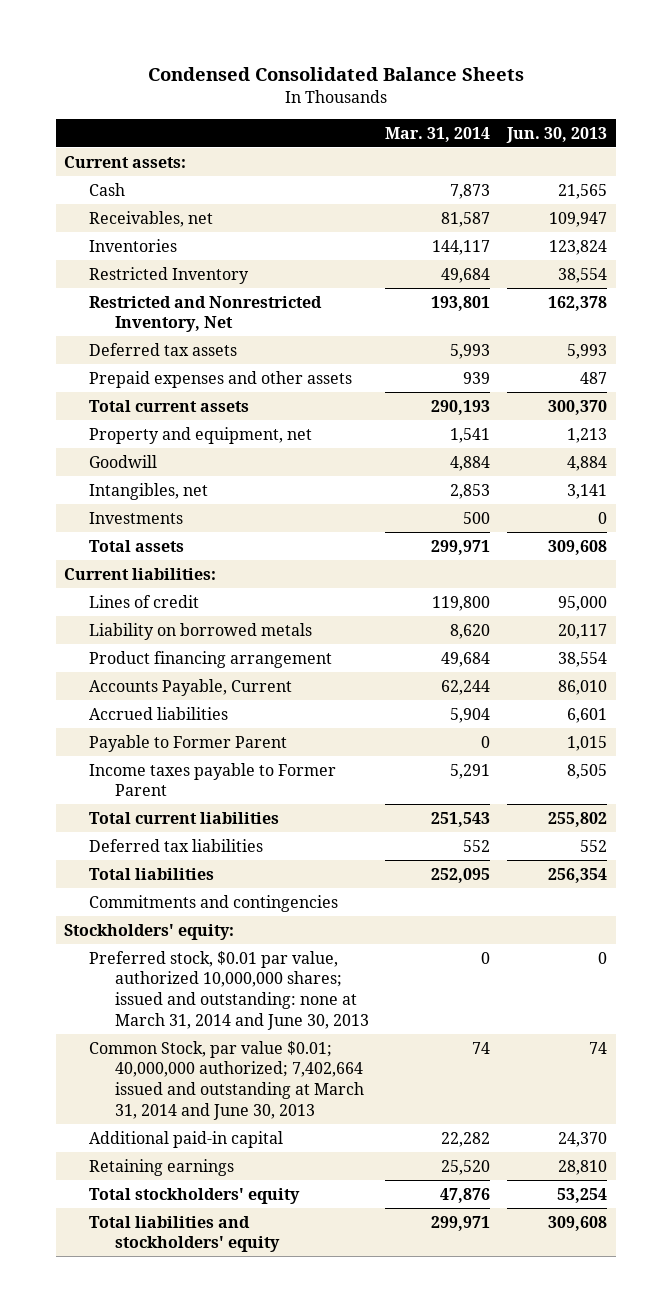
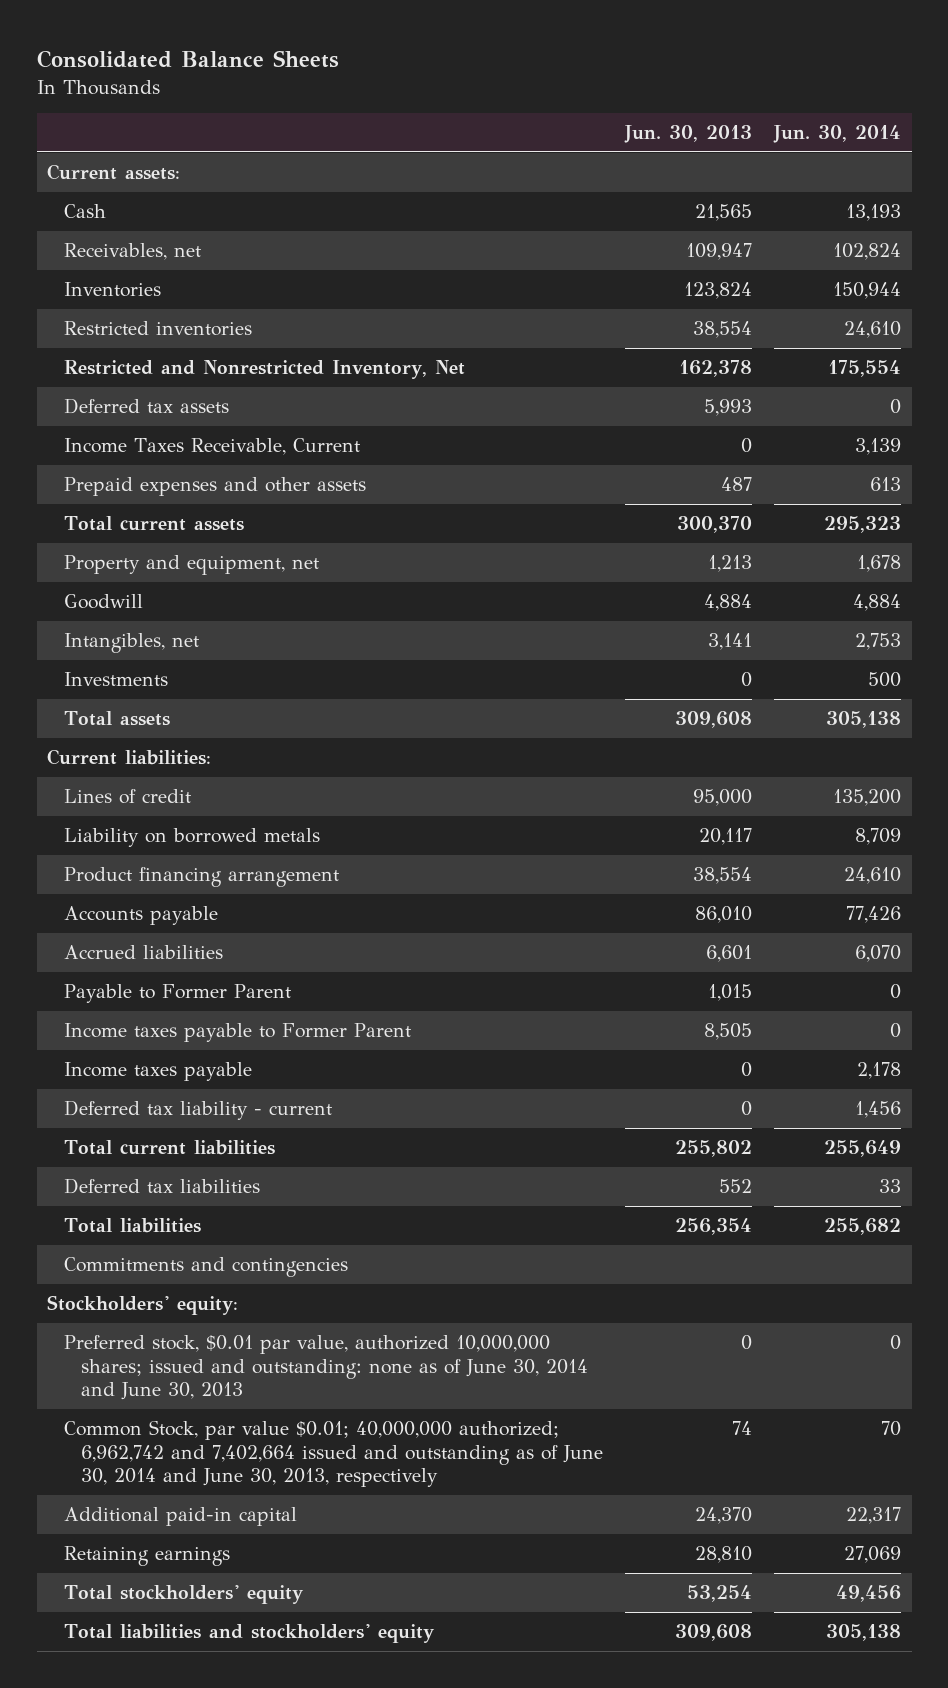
- Condensed Consolidated Balance Sheets
+ Consolidated Balance Sheets
- | Mar. 31, 2014 | Jun. 30, 2013
+ | Jun. 30, 2013 | Jun. 30, 2014
- Restricted Inventory | 49,684 | 38,554
+ Restricted inventories | 38,554 | 24,610
+ Income Taxes Receivable, Current | 0 | 3,139
- Accounts Payable, Current | 62,244 | 86,010
+ Accounts payable | 86,010 | 77,426
+ Income taxes payable | 0 | 2,178
+ Deferred tax liability - current | 0 | 1,456
- Preferred stock, $0.01 par value, authorized 10,000,000 shares; issued and outstanding: none at March 31, 2014 and June 30, 2013 | 0 | 0
- Common Stock, par value $0.01; 40,000,000 authorized; 7,402,664 issued and outstanding at March 31, 2014 and June 30, 2013 | 74 | 74
+ Preferred stock, $0.01 par value, authorized 10,000,000 shares; issued and outstanding: none as of June 30, 2014 and June 30, 2013 | 0 | 0
+ Common Stock, par value $0.01; 40,000,000 authorized; 6,962,742 and 7,402,664 issued and outstanding as of June 30, 2014 and June 30, 2013, respectively | 74 | 70

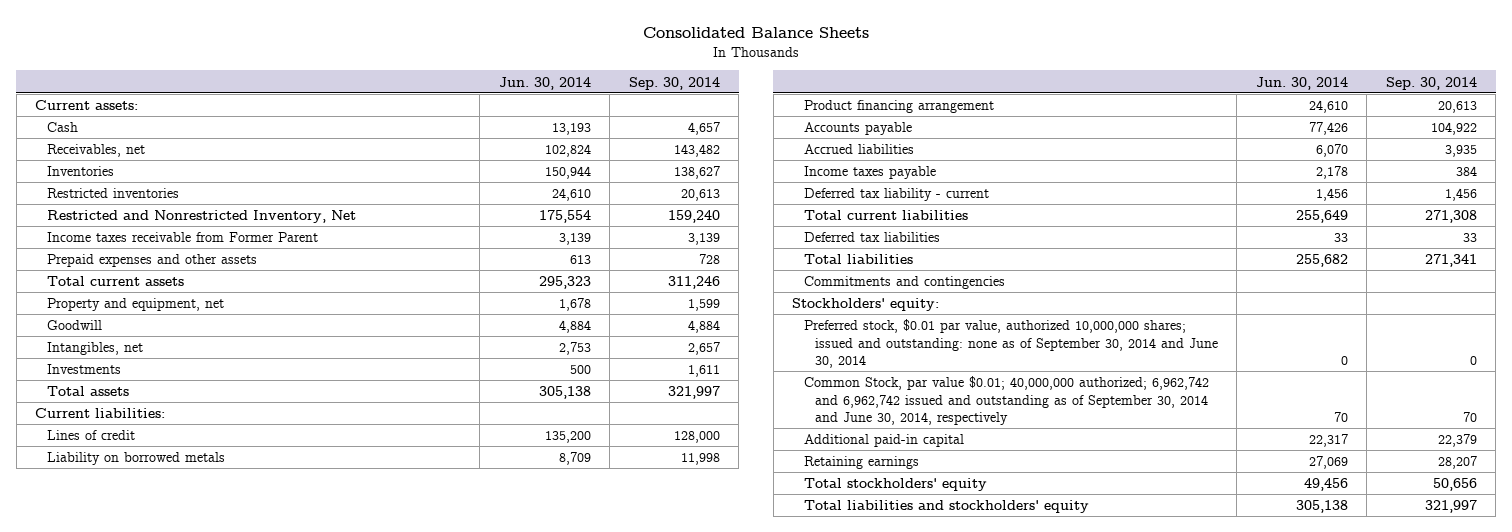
- | Jun. 30, 2013 | Jun. 30, 2014
+ | Jun. 30, 2014 | Sep. 30, 2014
- Deferred tax assets | 5,993 | 0
- Income Taxes Receivable, Current | 0 | 3,139
+ Income taxes receivable from Former Parent | 3,139 | 3,139
- Payable to Former Parent | 1,015 | 0
- Income taxes payable to Former Parent | 8,505 | 0
- Preferred stock, $0.01 par value, authorized 10,000,000 shares; issued and outstanding: none as of June 30, 2014 and June 30, 2013 | 0 | 0
- Common Stock, par value $0.01; 40,000,000 authorized; 6,962,742 and 7,402,664 issued and outstanding as of June 30, 2014 and June 30, 2013, respectively | 74 | 70
+ Preferred stock, $0.01 par value, authorized 10,000,000 shares; issued and outstanding: none as of September 30, 2014 and June 30, 2014 | 0 | 0
+ Common Stock, par value $0.01; 40,000,000 authorized; 6,962,742 and 6,962,742 issued and outstanding as of September 30, 2014 and June 30, 2014, respectively | 70 | 70

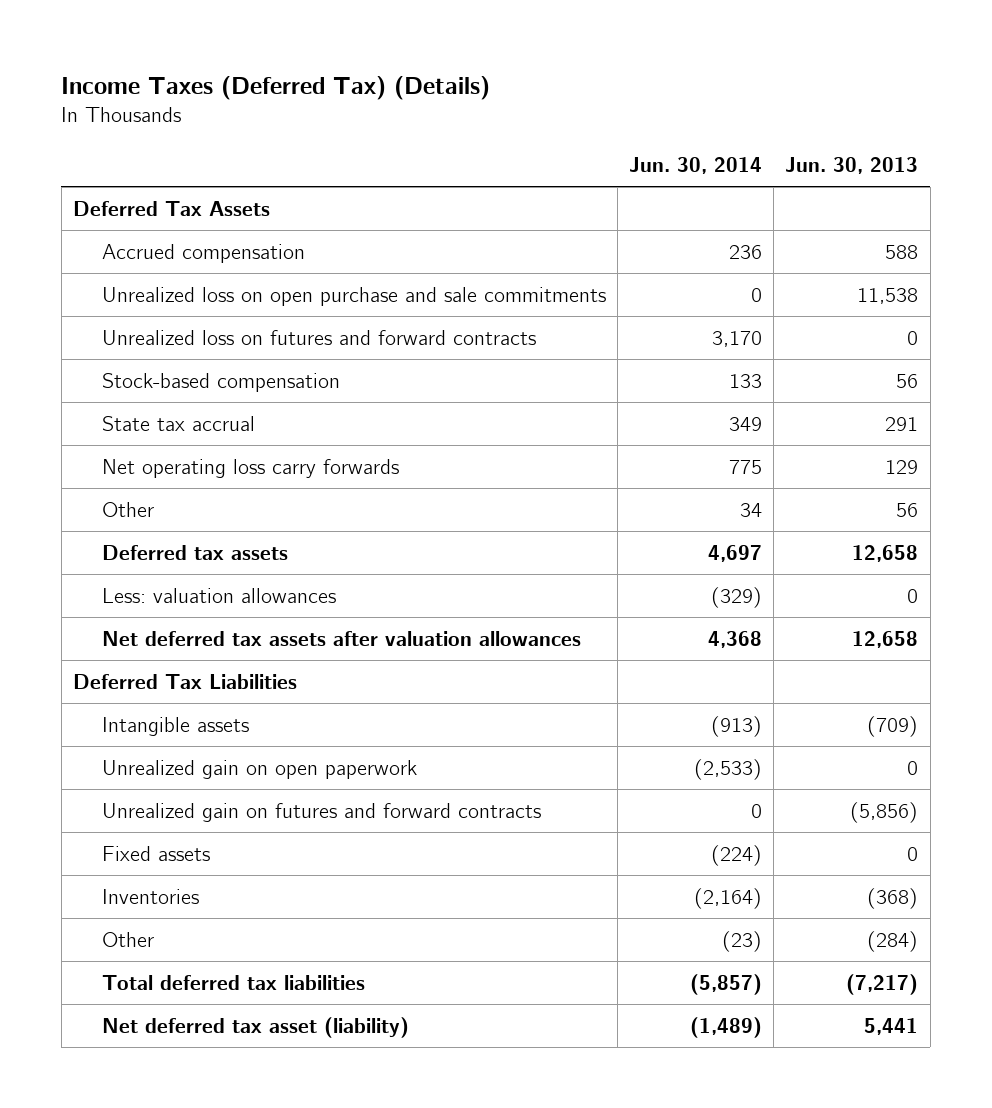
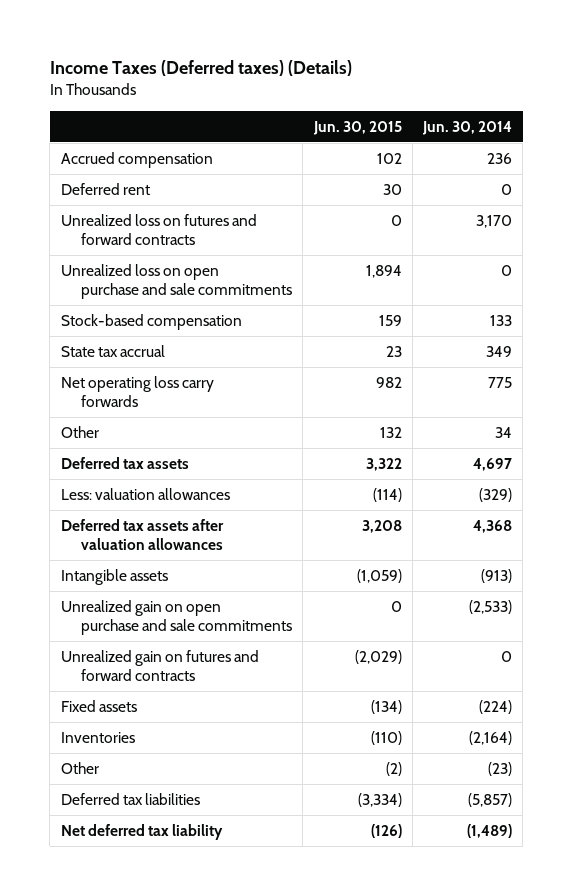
- Income Taxes (Deferred Tax) (Details)
+ Income Taxes (Deferred taxes) (Details)
- | Jun. 30, 2014 | Jun. 30, 2013
+ | Jun. 30, 2015 | Jun. 30, 2014
- Deferred Tax Assets
+ Deferred rent | 30 | 0
moved down: Unrealized loss on open purchase and sale commitments | 1,894 | 0
- Net deferred tax assets after valuation allowances | 4,368 | 12,658
- Deferred Tax Liabilities
+ Deferred tax assets after valuation allowances | 3,208 | 4,368
- Unrealized gain on open paperwork | (2,533) | 0
+ Unrealized gain on open purchase and sale commitments | 0 | (2,533)
- Total deferred tax liabilities | (5,857) | (7,217)
- Net deferred tax asset (liability) | (1,489) | 5,441
+ Deferred tax liabilities | (3,334) | (5,857)
+ Net deferred tax liability | (126) | (1,489)

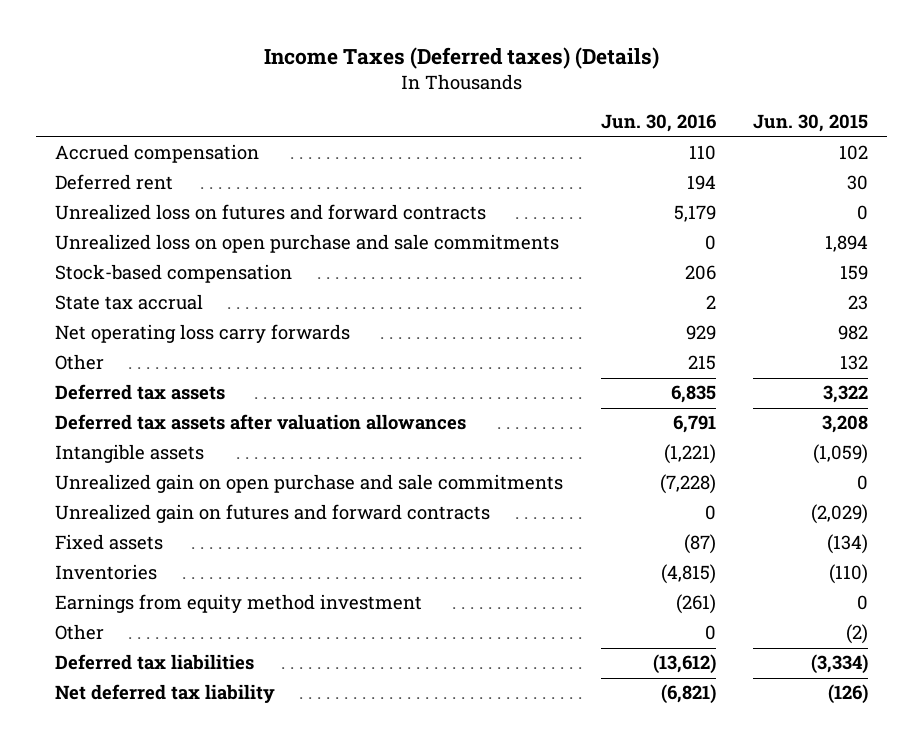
- | Jun. 30, 2015 | Jun. 30, 2014
+ | Jun. 30, 2016 | Jun. 30, 2015
- Less: valuation allowances | (114) | (329)
+ Earnings from equity method investment | (261) | 0

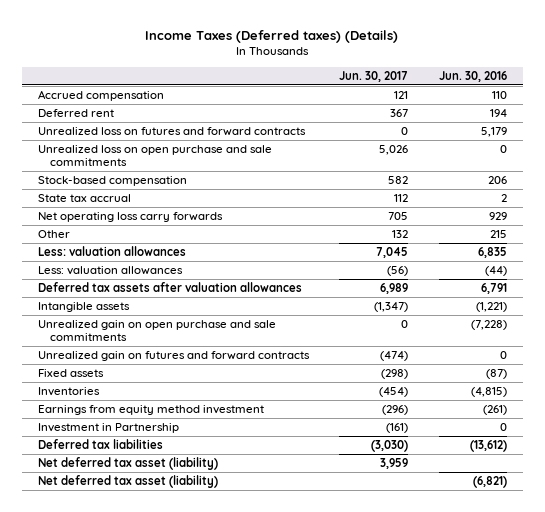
- | Jun. 30, 2016 | Jun. 30, 2015
+ | Jun. 30, 2017 | Jun. 30, 2016
- Deferred tax assets | 6,835 | 3,322
+ Less: valuation allowances | 7,045 | 6,835
+ Less: valuation allowances | (56) | (44)
- Other | 0 | (2)
+ Investment in Partnership | (161) | 0
- Net deferred tax liability | (6,821) | (126)
+ Net deferred tax asset (liability) | 3,959 |
+ Net deferred tax asset (liability) | | (6,821)

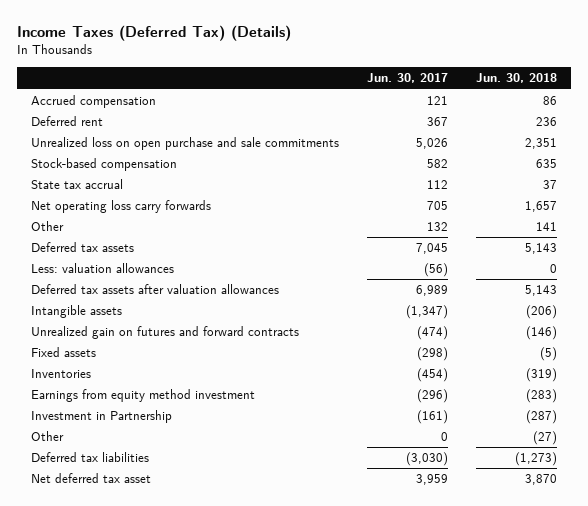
- Income Taxes (Deferred taxes) (Details)
+ Income Taxes (Deferred Tax) (Details)
- | Jun. 30, 2017 | Jun. 30, 2016
+ | Jun. 30, 2017 | Jun. 30, 2018
- Unrealized loss on futures and forward contracts | 0 | 5,179
- Less: valuation allowances | 7,045 | 6,835
+ Deferred tax assets | 7,045 | 5,143
- Unrealized gain on open purchase and sale commitments | 0 | (7,228)
+ Other | 0 | (27)
- Net deferred tax asset (liability) | 3,959 |
- Net deferred tax asset (liability) | | (6,821)
+ Net deferred tax asset | 3,959 | 3,870

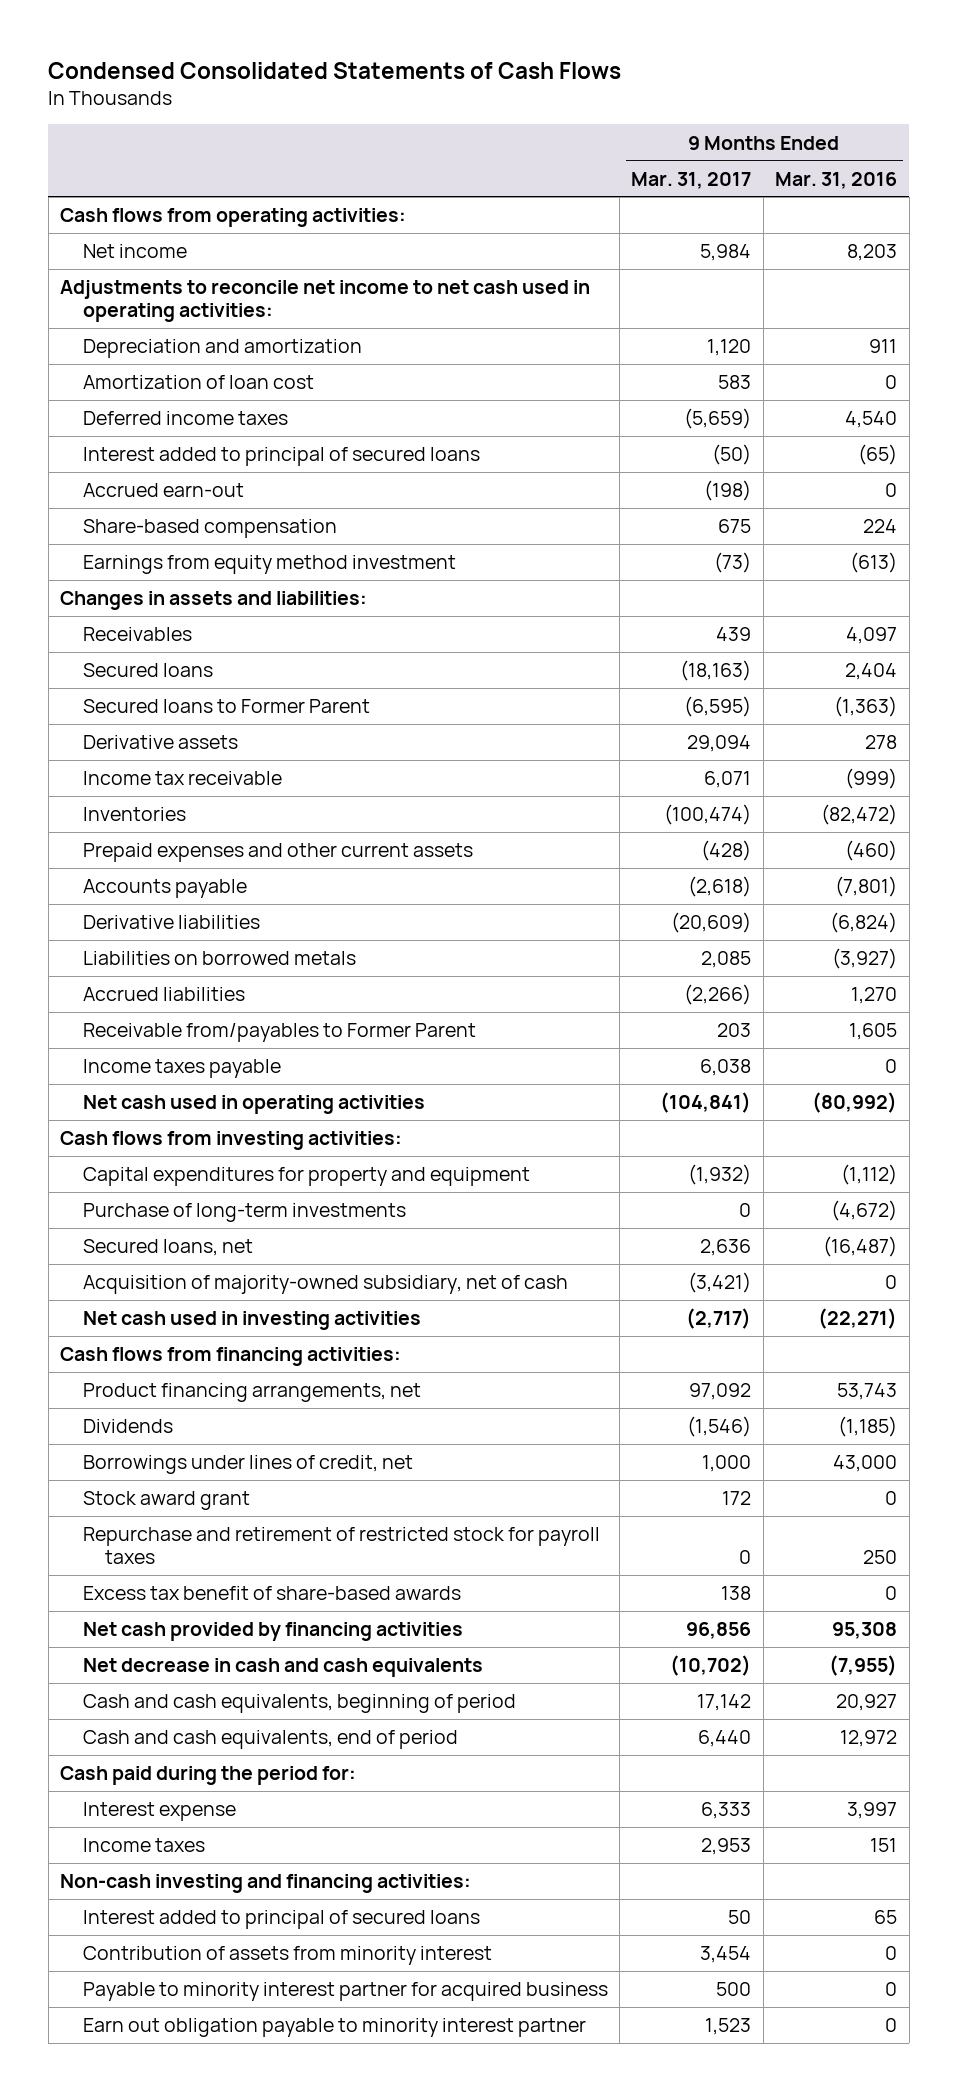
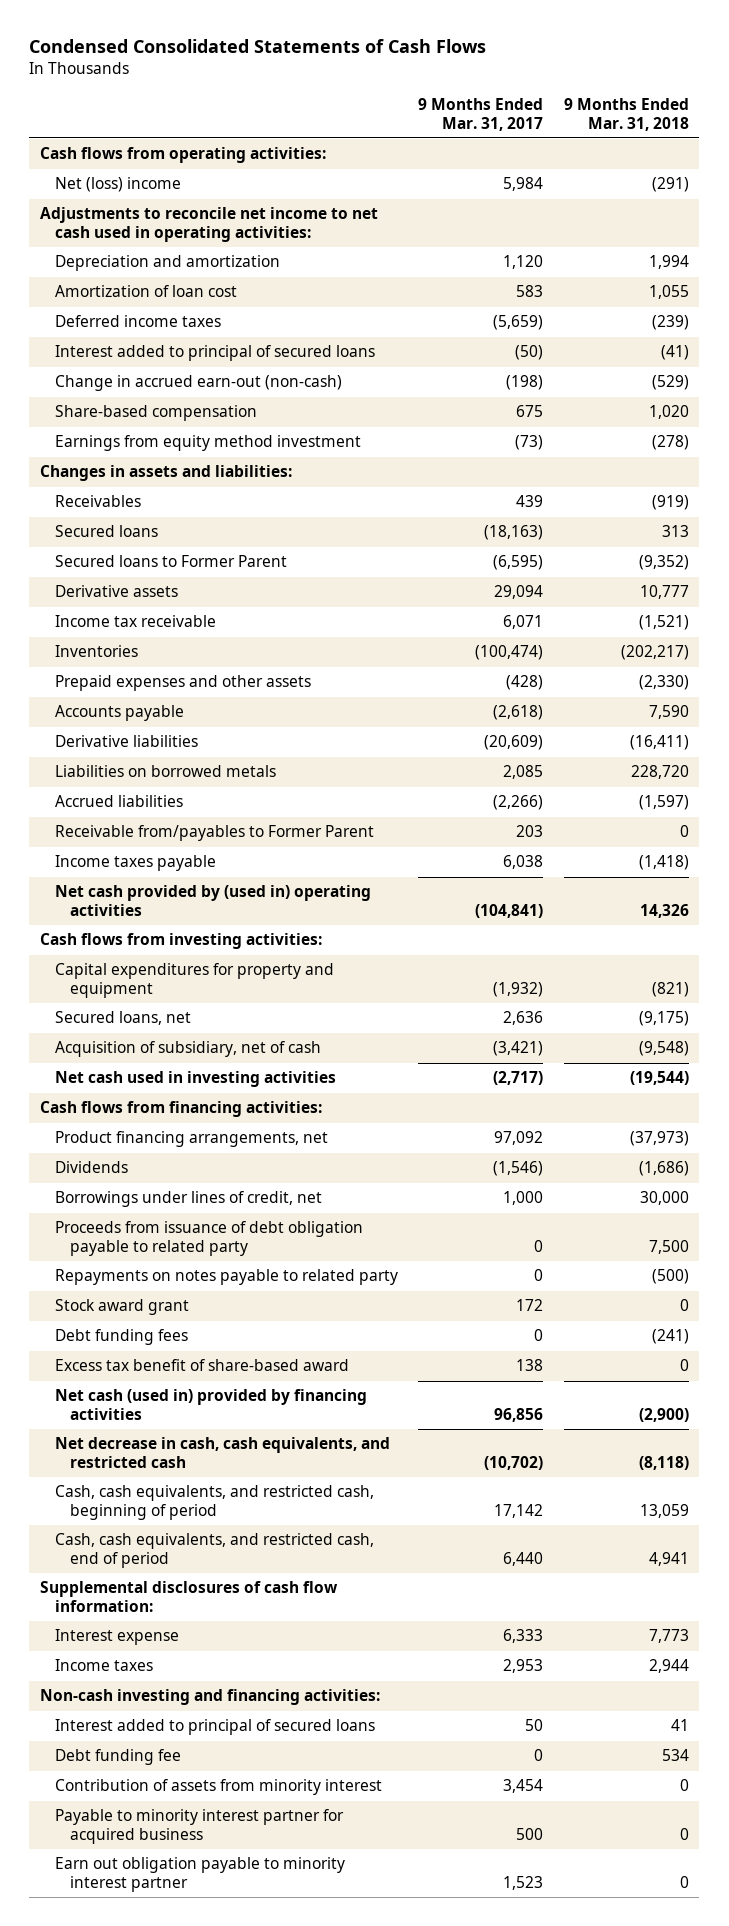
- | 9 Months Ended Mar. 31, 2017 | 9 Months Ended Mar. 31, 2016
+ | 9 Months Ended Mar. 31, 2017 | 9 Months Ended Mar. 31, 2018
- Net income | 5,984 | 8,203
+ Net (loss) income | 5,984 | (291)
- Accrued earn-out | (198) | 0
+ Change in accrued earn-out (non-cash) | (198) | (529)
- Prepaid expenses and other current assets | (428) | (460)
+ Prepaid expenses and other assets | (428) | (2,330)
- Net cash used in operating activities | (104,841) | (80,992)
+ Net cash provided by (used in) operating activities | (104,841) | 14,326
- Purchase of long-term investments | 0 | (4,672)
- Acquisition of majority-owned subsidiary, net of cash | (3,421) | 0
+ Acquisition of subsidiary, net of cash | (3,421) | (9,548)
+ Proceeds from issuance of debt obligation payable to related party | 0 | 7,500
+ Repayments on notes payable to related party | 0 | (500)
- Repurchase and retirement of restricted stock for payroll taxes | 0 | 250
- Excess tax benefit of share-based awards | 138 | 0
- Net cash provided by financing activities | 96,856 | 95,308
- Net decrease in cash and cash equivalents | (10,702) | (7,955)
- Cash and cash equivalents, beginning of period | 17,142 | 20,927
- Cash and cash equivalents, end of period | 6,440 | 12,972
- Cash paid during the period for:
+ Debt funding fees | 0 | (241)
+ Excess tax benefit of share-based award | 138 | 0
+ Net cash (used in) provided by financing activities | 96,856 | (2,900)
+ Net decrease in cash, cash equivalents, and restricted cash | (10,702) | (8,118)
+ Cash, cash equivalents, and restricted cash, beginning of period | 17,142 | 13,059
+ Cash, cash equivalents, and restricted cash, end of period | 6,440 | 4,941
+ Supplemental disclosures of cash flow information:
+ Debt funding fee | 0 | 534

